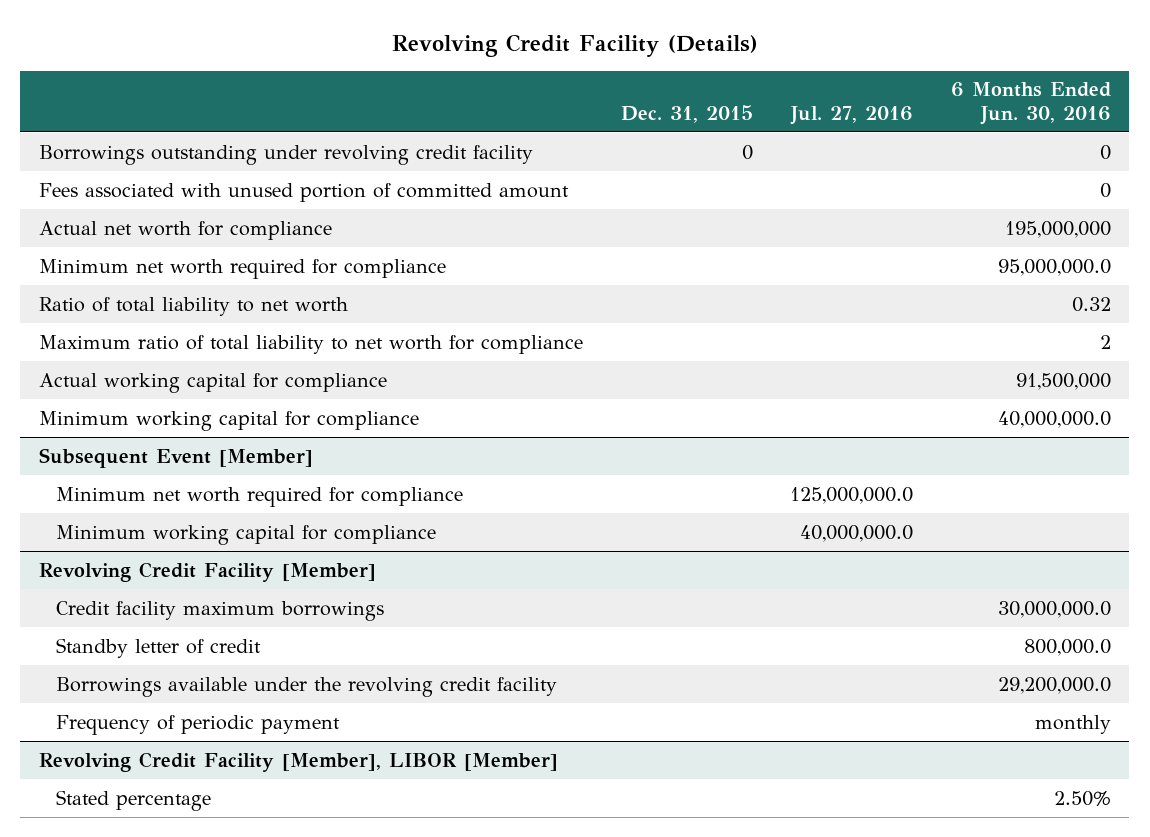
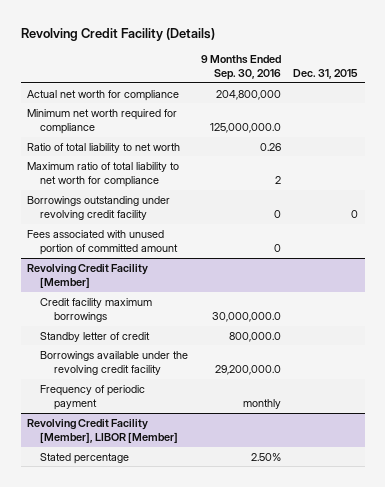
- | Dec. 31, 2015 | Jul. 27, 2016 | 6 Months Ended Jun. 30, 2016
+ | 9 Months Ended Sep. 30, 2016 | Dec. 31, 2015
- Actual working capital for compliance | | | 91,500,000
- Minimum working capital for compliance | | | 40,000,000.0
- Subsequent Event [Member]
- Minimum net worth required for compliance | | 125,000,000.0 |
- Minimum working capital for compliance | | 40,000,000.0 |
moved down: Borrowings outstanding under revolving credit facility | 0 | 0
moved down: Fees associated with unused portion of committed amount | 0 |

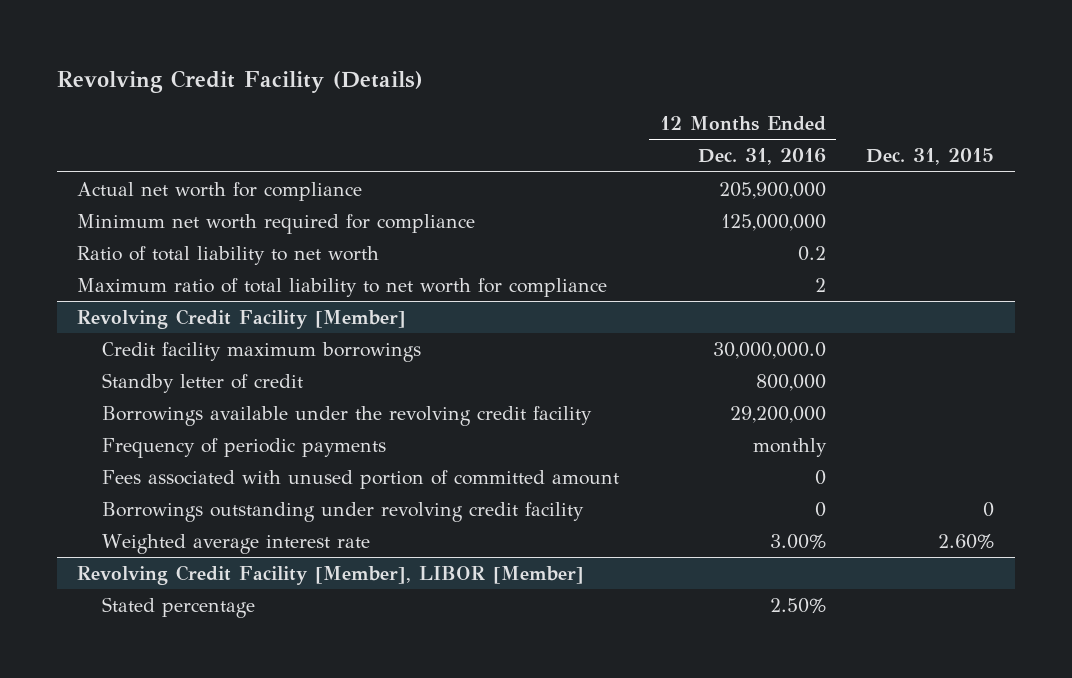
- | 9 Months Ended Sep. 30, 2016 | Dec. 31, 2015
+ | 12 Months Ended Dec. 31, 2016 | Dec. 31, 2015
- Borrowings outstanding under revolving credit facility | 0 | 0
- Fees associated with unused portion of committed amount | 0 |
@ Revolving Credit Facility [Member]
- Frequency of periodic payment | monthly |
+ Frequency of periodic payments | monthly |
+ Fees associated with unused portion of committed amount | 0 |
+ Borrowings outstanding under revolving credit facility | 0 | 0
+ Weighted average interest rate | 3.00% | 2.60%

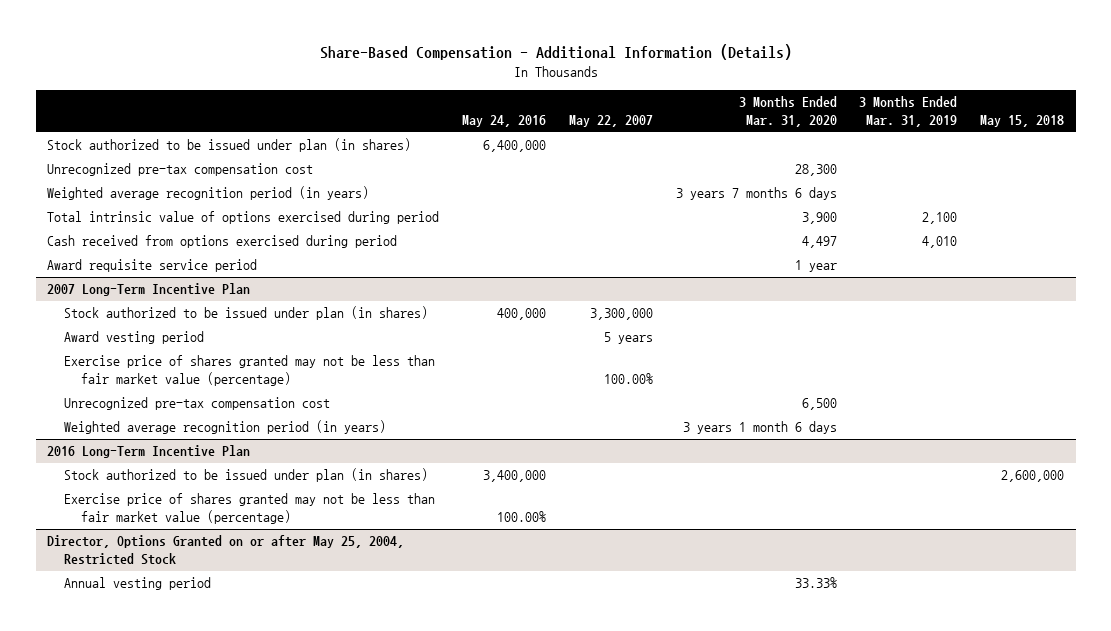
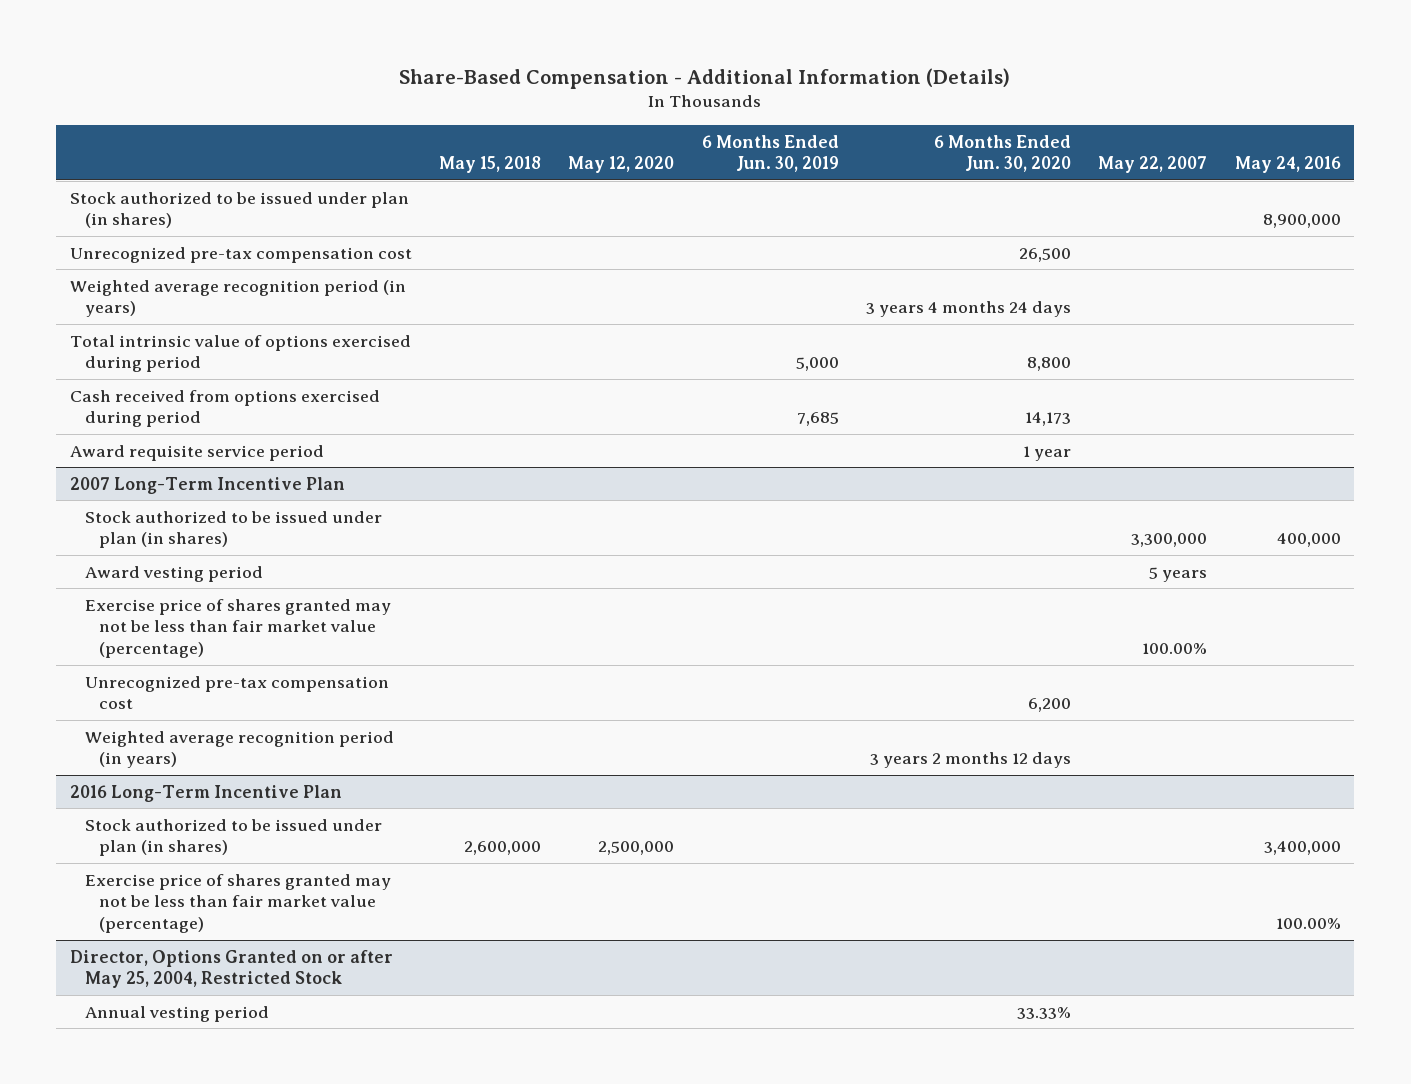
- | May 24, 2016 | May 22, 2007 | 3 Months Ended Mar. 31, 2020 | 3 Months Ended Mar. 31, 2019 | May 15, 2018
+ | May 15, 2018 | May 12, 2020 | 6 Months Ended Jun. 30, 2019 | 6 Months Ended Jun. 30, 2020 | May 22, 2007 | May 24, 2016
- Stock authorized to be issued under plan (in shares) | 6,400,000 | | | |
+ Stock authorized to be issued under plan (in shares) | | | | | | 8,900,000

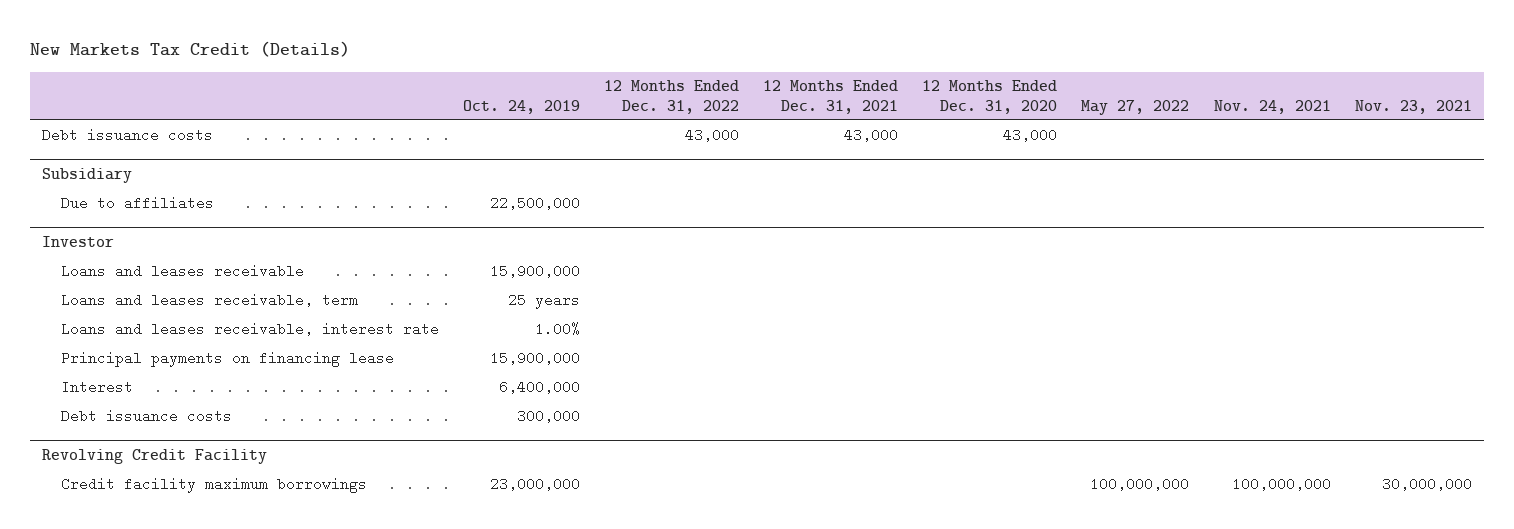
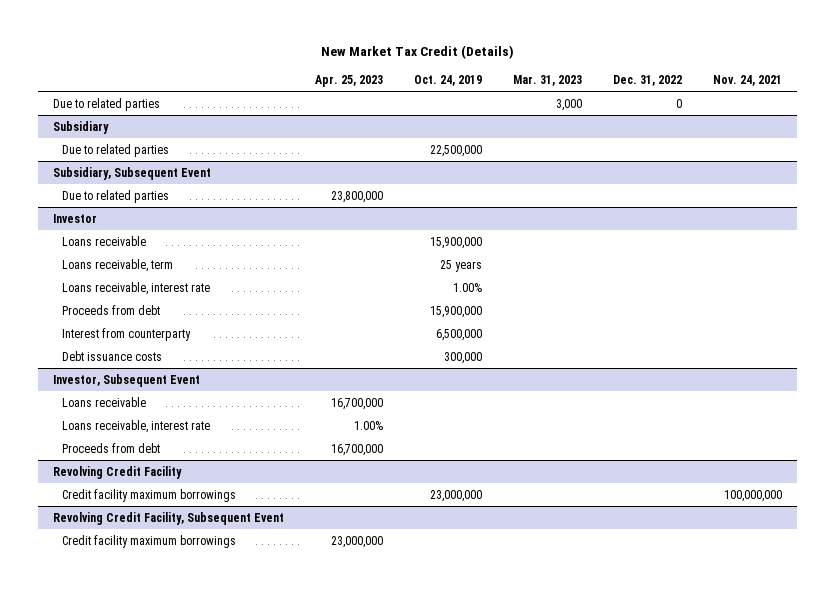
- New Markets Tax Credit (Details)
+ New Market Tax Credit (Details)
- | Oct. 24, 2019 | 12 Months Ended Dec. 31, 2022 | 12 Months Ended Dec. 31, 2021 | 12 Months Ended Dec. 31, 2020 | May 27, 2022 | Nov. 24, 2021 | Nov. 23, 2021
+ | Apr. 25, 2023 | Oct. 24, 2019 | Mar. 31, 2023 | Dec. 31, 2022 | Nov. 24, 2021
- Debt issuance costs | | 43,000 | 43,000 | 43,000 | | |
+ Due to related parties | | | 3,000 | 0 |
@ Subsidiary
- Due to affiliates | 22,500,000 | | | | | |
+ Due to related parties | | 22,500,000 | | |
+ Subsidiary, Subsequent Event
+ Due to related parties | 23,800,000 | | | |
@ Investor
- Loans and leases receivable | 15,900,000 | | | | | |
- Loans and leases receivable, term | 25 years | | | | | |
- Loans and leases receivable, interest rate | 1.00% | | | | | |
- Principal payments on financing lease | 15,900,000 | | | | | |
- Interest | 6,400,000 | | | | | |
+ Loans receivable | | 15,900,000 | | |
+ Loans receivable, term | | 25 years | | |
+ Loans receivable, interest rate | | 1.00% | | |
+ Proceeds from debt | | 15,900,000 | | |
+ Interest from counterparty | | 6,500,000 | | |
+ Investor, Subsequent Event
+ Loans receivable | 16,700,000 | | | |
+ Loans receivable, interest rate | 1.00% | | | |
+ Proceeds from debt | 16,700,000 | | | |
+ Revolving Credit Facility, Subsequent Event
+ Credit facility maximum borrowings | 23,000,000 | | | |

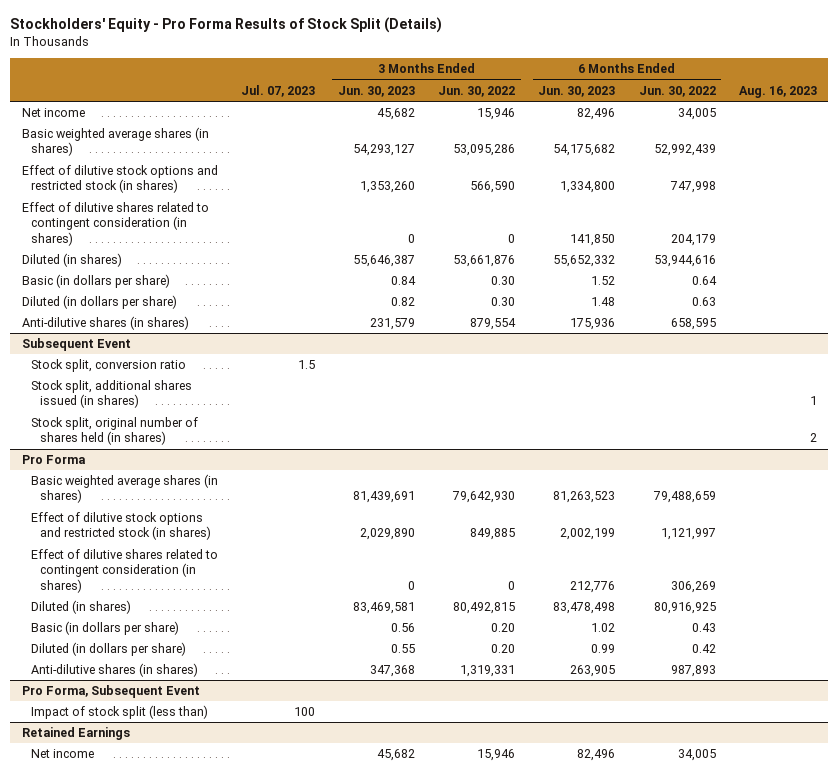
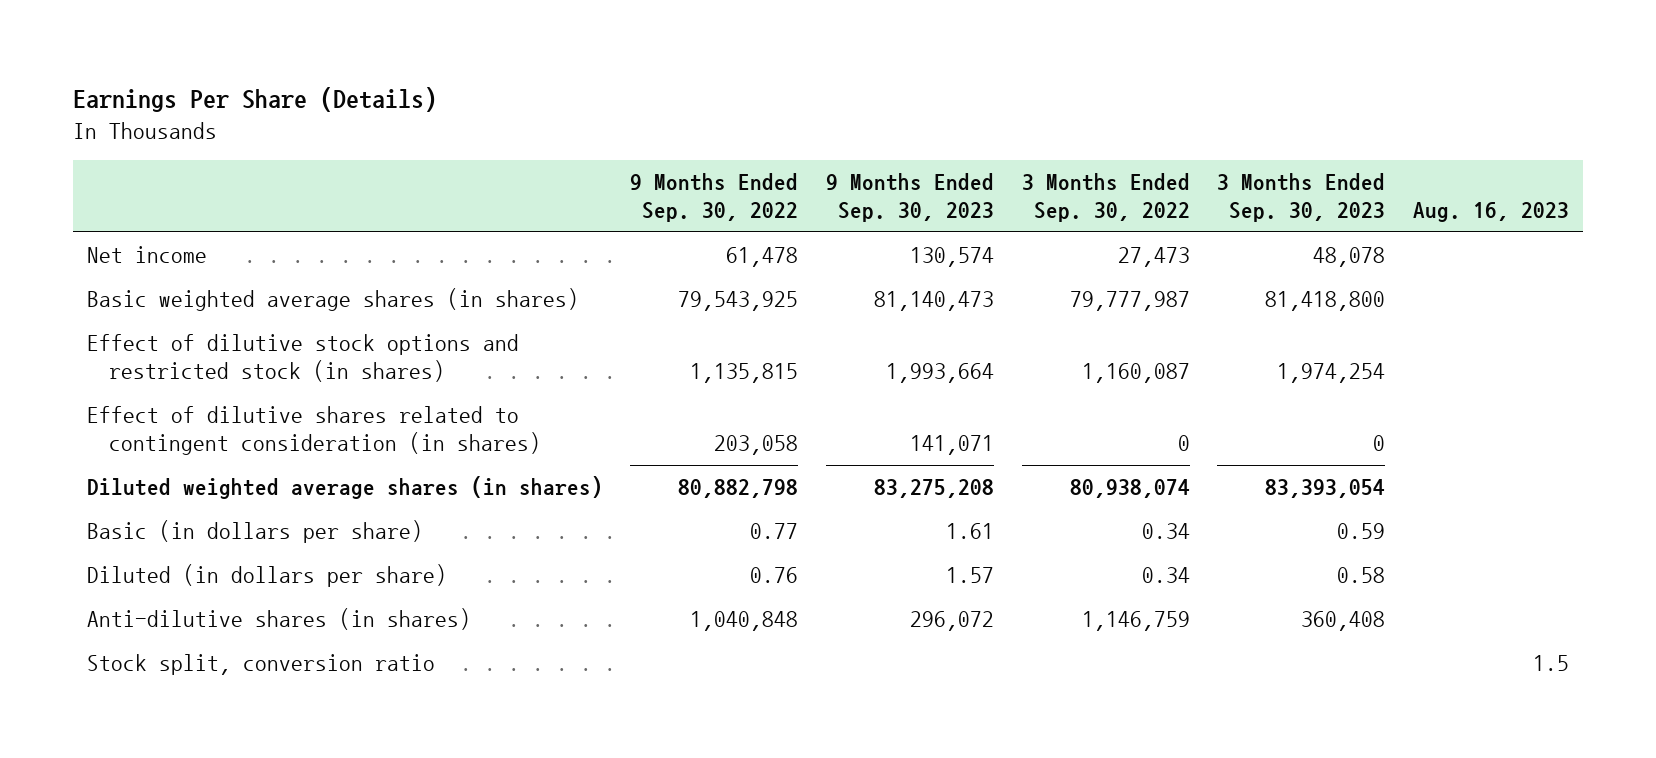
- Stockholders' Equity - Pro Forma Results of Stock Split (Details)
+ Earnings Per Share (Details)
- | Jul. 07, 2023 | 3 Months Ended Jun. 30, 2023 | 3 Months Ended Jun. 30, 2022 | 6 Months Ended Jun. 30, 2023 | 6 Months Ended Jun. 30, 2022 | Aug. 16, 2023
+ | 9 Months Ended Sep. 30, 2022 | 9 Months Ended Sep. 30, 2023 | 3 Months Ended Sep. 30, 2022 | 3 Months Ended Sep. 30, 2023 | Aug. 16, 2023
- Diluted (in shares) | | 55,646,387 | 53,661,876 | 55,652,332 | 53,944,616 |
+ Diluted weighted average shares (in shares) | 80,882,798 | 83,275,208 | 80,938,074 | 83,393,054 |
- Subsequent Event
- Stock split, conversion ratio | 1.5 | | | | |
- Stock split, additional shares issued (in shares) | | | | | | 1
- Stock split, original number of shares held (in shares) | | | | | | 2
- Pro Forma
- Basic weighted average shares (in shares) | | 81,439,691 | 79,642,930 | 81,263,523 | 79,488,659 |
- Effect of dilutive stock options and restricted stock (in shares) | | 2,029,890 | 849,885 | 2,002,199 | 1,121,997 |
- Effect of dilutive shares related to contingent consideration (in shares) | | 0 | 0 | 212,776 | 306,269 |
- Diluted (in shares) | | 83,469,581 | 80,492,815 | 83,478,498 | 80,916,925 |
- Basic (in dollars per share) | | 0.56 | 0.20 | 1.02 | 0.43 |
- Diluted (in dollars per share) | | 0.55 | 0.20 | 0.99 | 0.42 |
- Anti-dilutive shares (in shares) | | 347,368 | 1,319,331 | 263,905 | 987,893 |
- Pro Forma, Subsequent Event
- Impact of stock split (less than) | 100 | | | | |
- Retained Earnings
- Net income | | 45,682 | 15,946 | 82,496 | 34,005 |
+ Stock split, conversion ratio | | | | | 1.5

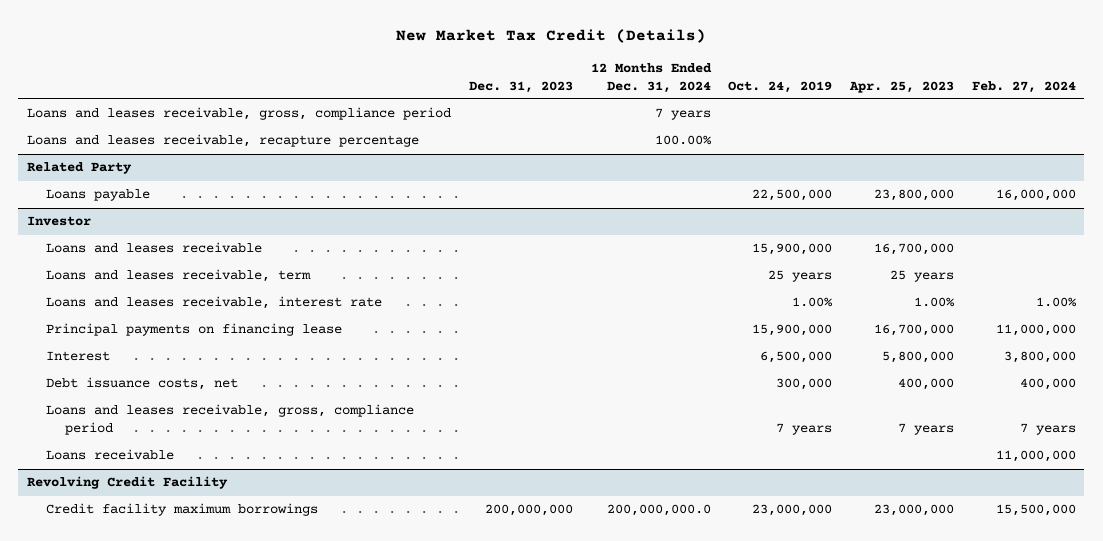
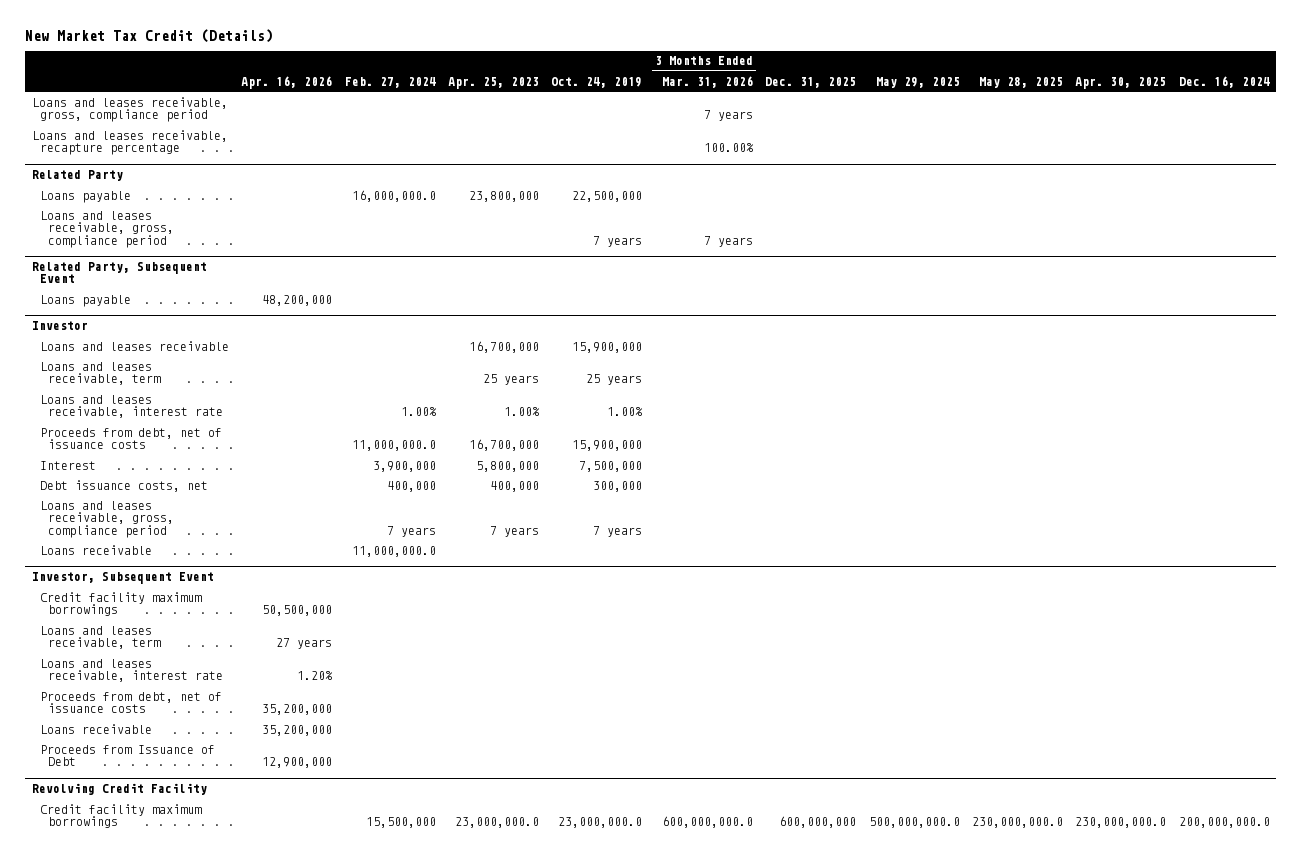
- | Dec. 31, 2023 | 12 Months Ended Dec. 31, 2024 | Oct. 24, 2019 | Apr. 25, 2023 | Feb. 27, 2024
+ | Apr. 16, 2026 | Feb. 27, 2024 | Apr. 25, 2023 | Oct. 24, 2019 | 3 Months Ended Mar. 31, 2026 | Dec. 31, 2025 | May 29, 2025 | May 28, 2025 | Apr. 30, 2025 | Dec. 16, 2024
@ Related Party
- Loans payable | | | 22,500,000 | 23,800,000 | 16,000,000
+ Loans payable | | 16,000,000.0 | 23,800,000 | 22,500,000 | | | | | |
+ Loans and leases receivable, gross, compliance period | | | | 7 years | 7 years | | | | |
+ Related Party, Subsequent Event
+ Loans payable | 48,200,000 | | | | | | | | |
@ Investor
- Principal payments on financing lease | | | 15,900,000 | 16,700,000 | 11,000,000
- Interest | | | 6,500,000 | 5,800,000 | 3,800,000
+ Proceeds from debt, net of issuance costs | | 11,000,000.0 | 16,700,000 | 15,900,000 | | | | | |
+ Interest | | 3,900,000 | 5,800,000 | 7,500,000 | | | | | |
- Loans receivable | | | | | 11,000,000
+ Loans receivable | | 11,000,000.0 | | | | | | | |
+ Investor, Subsequent Event
+ Credit facility maximum borrowings | 50,500,000 | | | | | | | | |
+ Loans and leases receivable, term | 27 years | | | | | | | | |
+ Loans and leases receivable, interest rate | 1.20% | | | | | | | | |
+ Proceeds from debt, net of issuance costs | 35,200,000 | | | | | | | | |
+ Loans receivable | 35,200,000 | | | | | | | | |
+ Proceeds from Issuance of Debt | 12,900,000 | | | | | | | | |
@ Revolving Credit Facility
- Credit facility maximum borrowings | 200,000,000 | 200,000,000.0 | 23,000,000 | 23,000,000 | 15,500,000
+ Credit facility maximum borrowings | | 15,500,000 | 23,000,000.0 | 23,000,000.0 | 600,000,000.0 | 600,000,000 | 500,000,000.0 | 230,000,000.0 | 230,000,000.0 | 200,000,000.0

